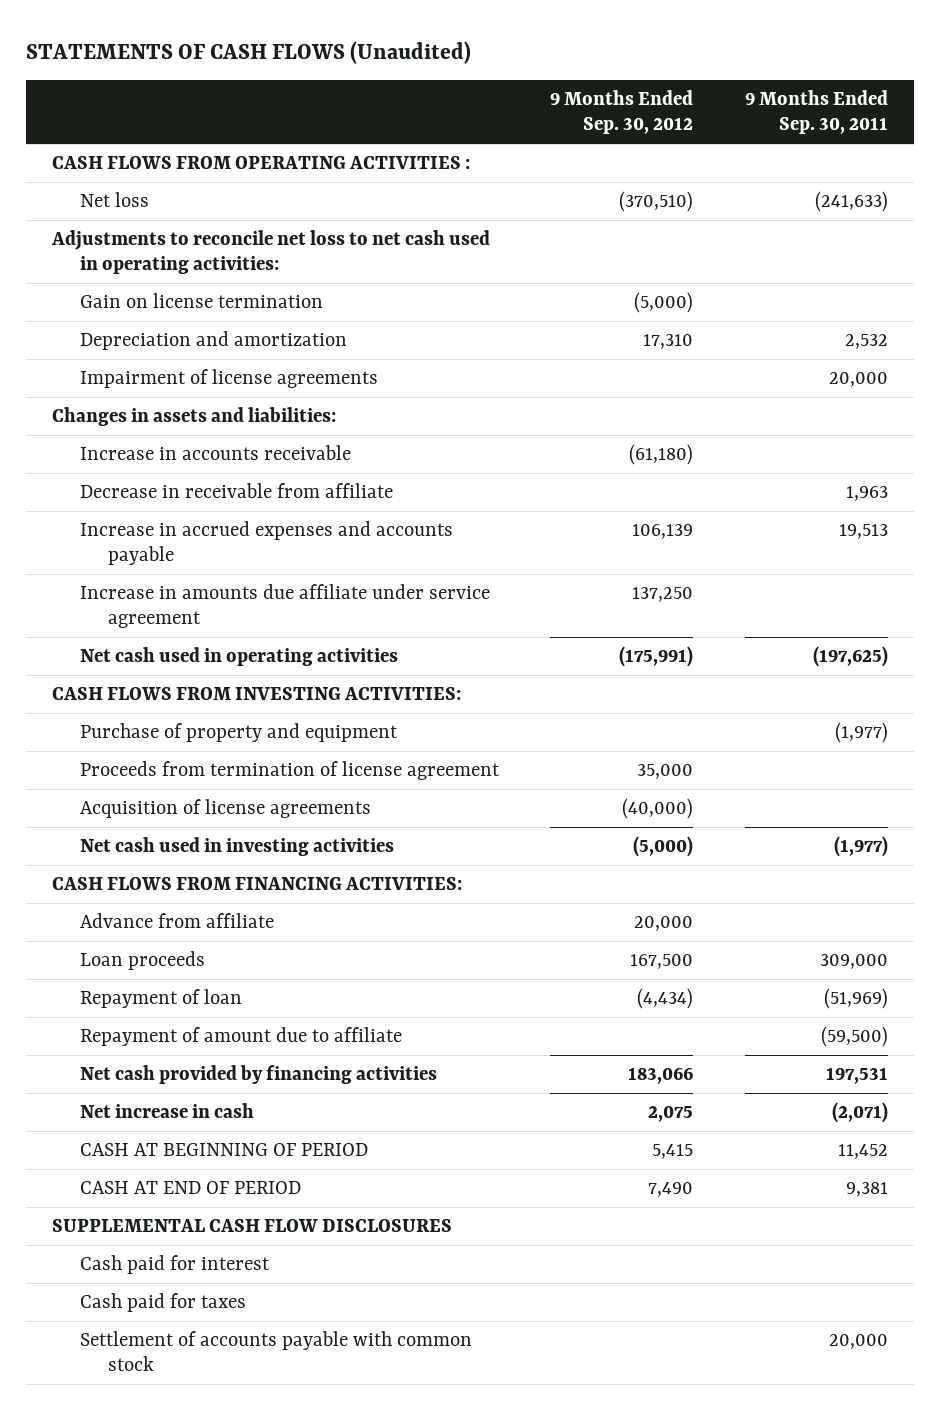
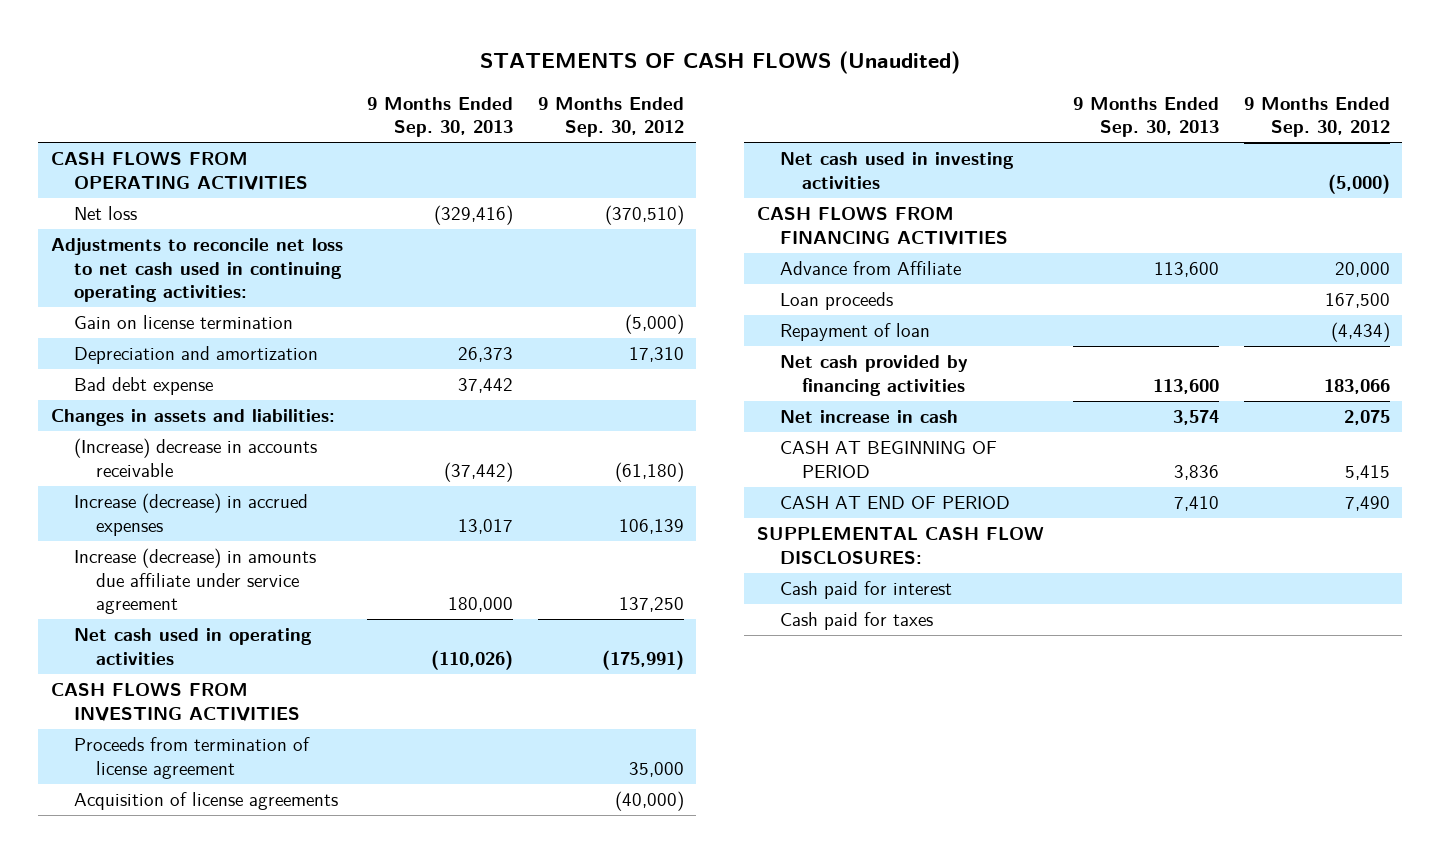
- | 9 Months Ended Sep. 30, 2012 | 9 Months Ended Sep. 30, 2011
+ | 9 Months Ended Sep. 30, 2013 | 9 Months Ended Sep. 30, 2012
- CASH FLOWS FROM OPERATING ACTIVITIES :
+ CASH FLOWS FROM OPERATING ACTIVITIES
- Adjustments to reconcile net loss to net cash used in operating activities:
+ Adjustments to reconcile net loss to net cash used in continuing operating activities:
- Impairment of license agreements | | 20,000
+ Bad debt expense | 37,442 |
- Increase in accounts receivable | (61,180) |
- Decrease in receivable from affiliate | | 1,963
- Increase in accrued expenses and accounts payable | 106,139 | 19,513
- Increase in amounts due affiliate under service agreement | 137,250 |
+ (Increase) decrease in accounts receivable | (37,442) | (61,180)
+ Increase (decrease) in accrued expenses | 13,017 | 106,139
+ Increase (decrease) in amounts due affiliate under service agreement | 180,000 | 137,250
- CASH FLOWS FROM INVESTING ACTIVITIES:
- Purchase of property and equipment | | (1,977)
+ CASH FLOWS FROM INVESTING ACTIVITIES
- CASH FLOWS FROM FINANCING ACTIVITIES:
- Advance from affiliate | 20,000 |
+ CASH FLOWS FROM FINANCING ACTIVITIES
+ Advance from Affiliate | 113,600 | 20,000
- Repayment of amount due to affiliate | | (59,500)
- SUPPLEMENTAL CASH FLOW DISCLOSURES
+ SUPPLEMENTAL CASH FLOW DISCLOSURES:
- Settlement of accounts payable with common stock | | 20,000

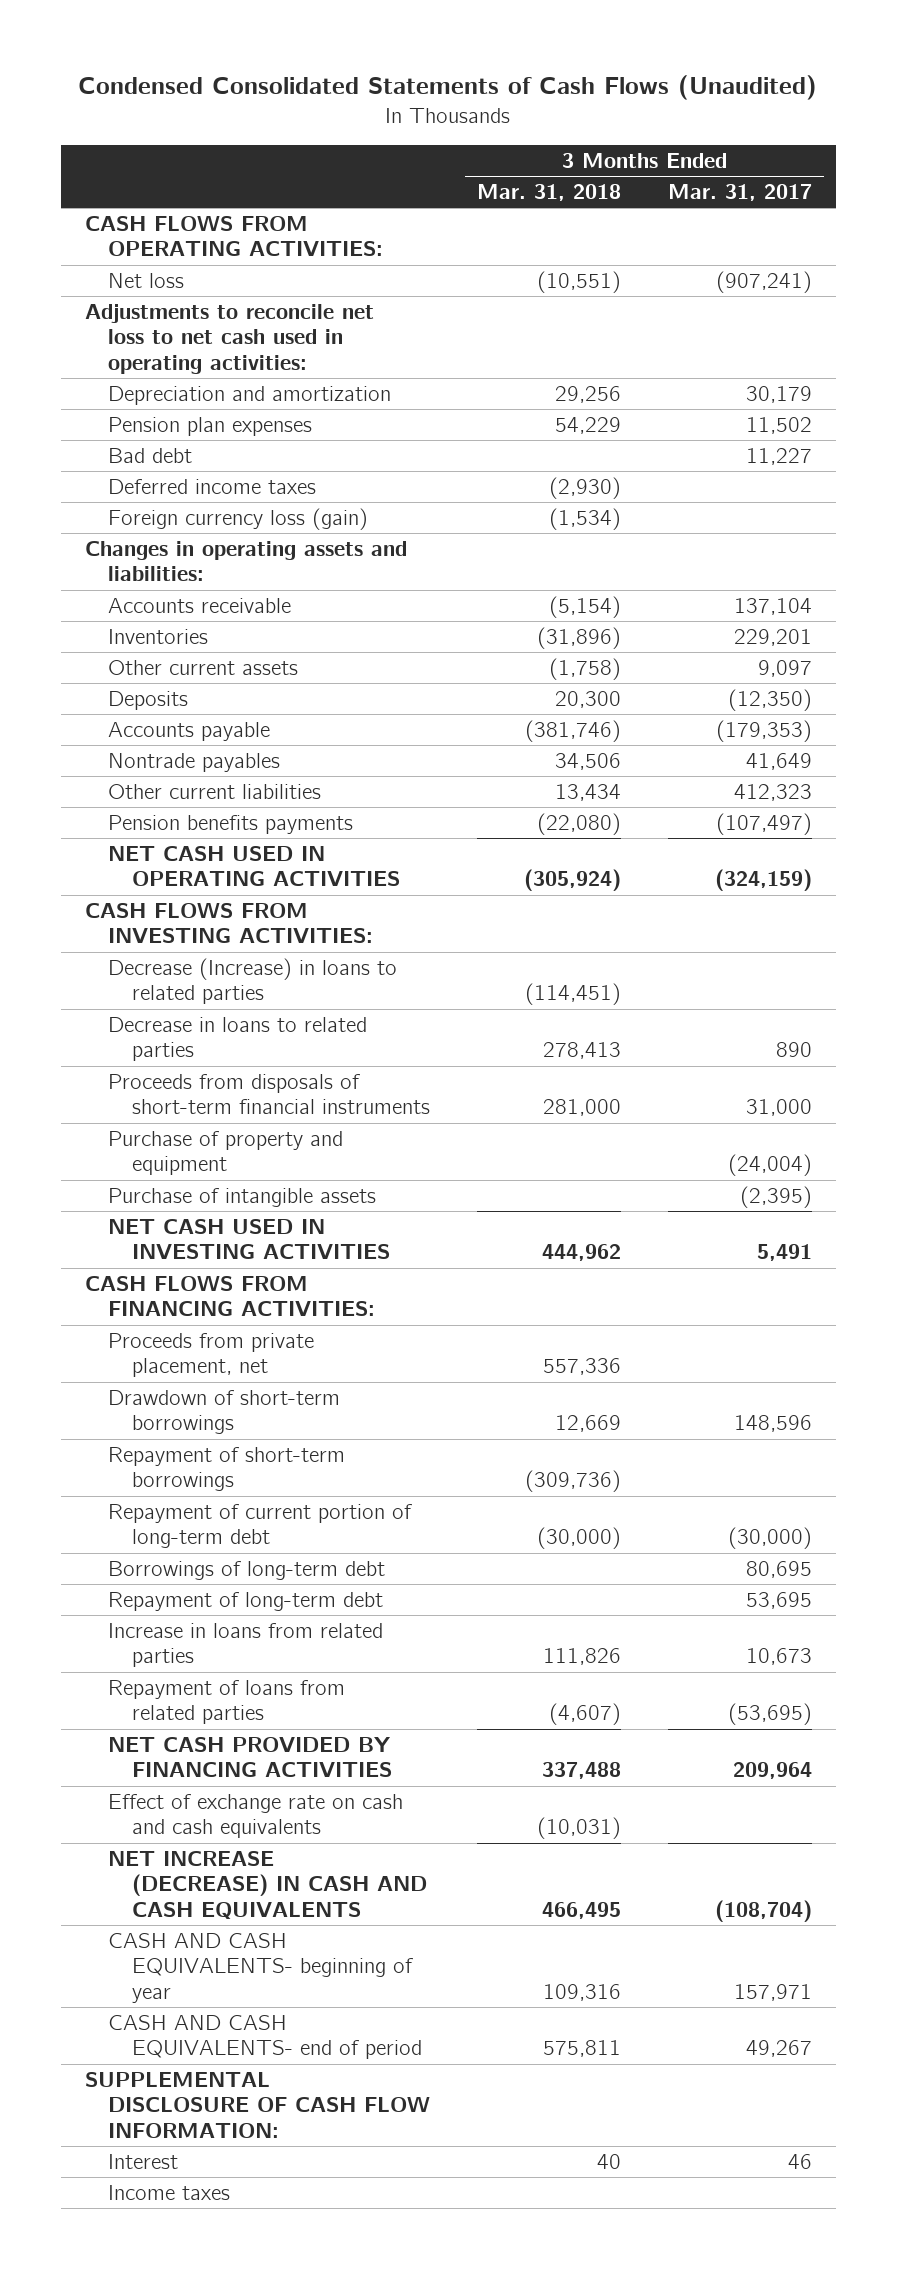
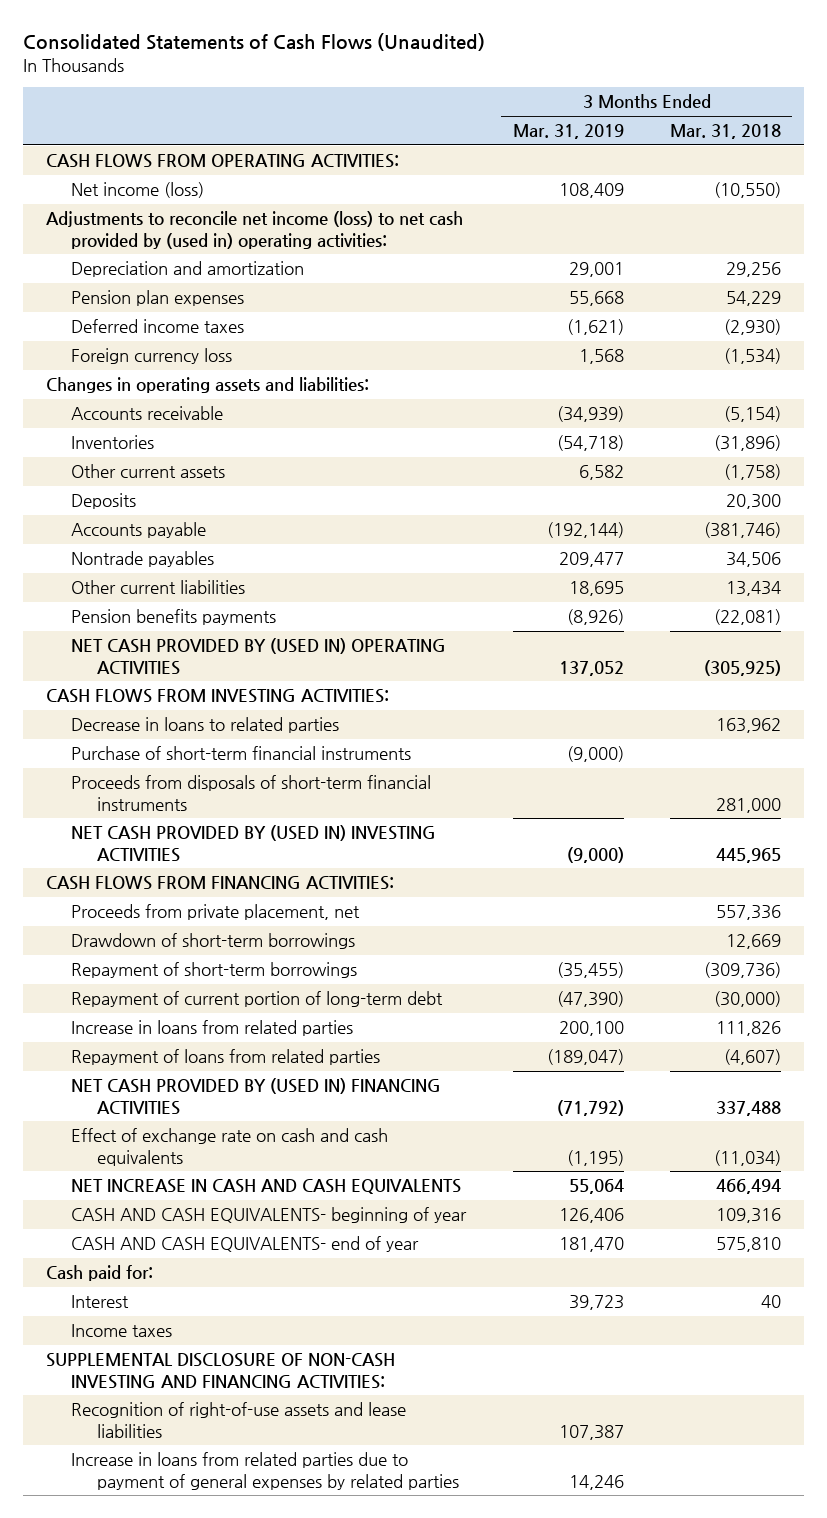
- Condensed Consolidated Statements of Cash Flows (Unaudited)
+ Consolidated Statements of Cash Flows (Unaudited)
- | 3 Months Ended Mar. 31, 2018 | 3 Months Ended Mar. 31, 2017
+ | 3 Months Ended Mar. 31, 2019 | 3 Months Ended Mar. 31, 2018
- Net loss | (10,551) | (907,241)
- Adjustments to reconcile net loss to net cash used in operating activities:
+ Net income (loss) | 108,409 | (10,550)
+ Adjustments to reconcile net income (loss) to net cash provided by (used in) operating activities:
- Bad debt | | 11,227
- Foreign currency loss (gain) | (1,534) |
+ Foreign currency loss | 1,568 | (1,534)
- Pension benefits payments | (22,080) | (107,497)
- NET CASH USED IN OPERATING ACTIVITIES | (305,924) | (324,159)
+ Pension benefits payments | (8,926) | (22,081)
+ NET CASH PROVIDED BY (USED IN) OPERATING ACTIVITIES | 137,052 | (305,925)
- Decrease (Increase) in loans to related parties | (114,451) |
- Decrease in loans to related parties | 278,413 | 890
+ Decrease in loans to related parties | | 163,962
+ Purchase of short-term financial instruments | (9,000) |
- Purchase of property and equipment | | (24,004)
- Purchase of intangible assets | | (2,395)
- NET CASH USED IN INVESTING ACTIVITIES | 444,962 | 5,491
+ NET CASH PROVIDED BY (USED IN) INVESTING ACTIVITIES | (9,000) | 445,965
- Borrowings of long-term debt | | 80,695
- Repayment of long-term debt | | 53,695
- NET CASH PROVIDED BY FINANCING ACTIVITIES | 337,488 | 209,964
- Effect of exchange rate on cash and cash equivalents | (10,031) |
- NET INCREASE (DECREASE) IN CASH AND CASH EQUIVALENTS | 466,495 | (108,704)
+ NET CASH PROVIDED BY (USED IN) FINANCING ACTIVITIES | (71,792) | 337,488
+ Effect of exchange rate on cash and cash equivalents | (1,195) | (11,034)
+ NET INCREASE IN CASH AND CASH EQUIVALENTS | 55,064 | 466,494
- CASH AND CASH EQUIVALENTS- end of period | 575,811 | 49,267
- SUPPLEMENTAL DISCLOSURE OF CASH FLOW INFORMATION:
+ CASH AND CASH EQUIVALENTS- end of year | 181,470 | 575,810
+ Cash paid for:
+ SUPPLEMENTAL DISCLOSURE OF NON-CASH INVESTING AND FINANCING ACTIVITIES:
+ Recognition of right-of-use assets and lease liabilities | 107,387 |
+ Increase in loans from related parties due to payment of general expenses by related parties | 14,246 |

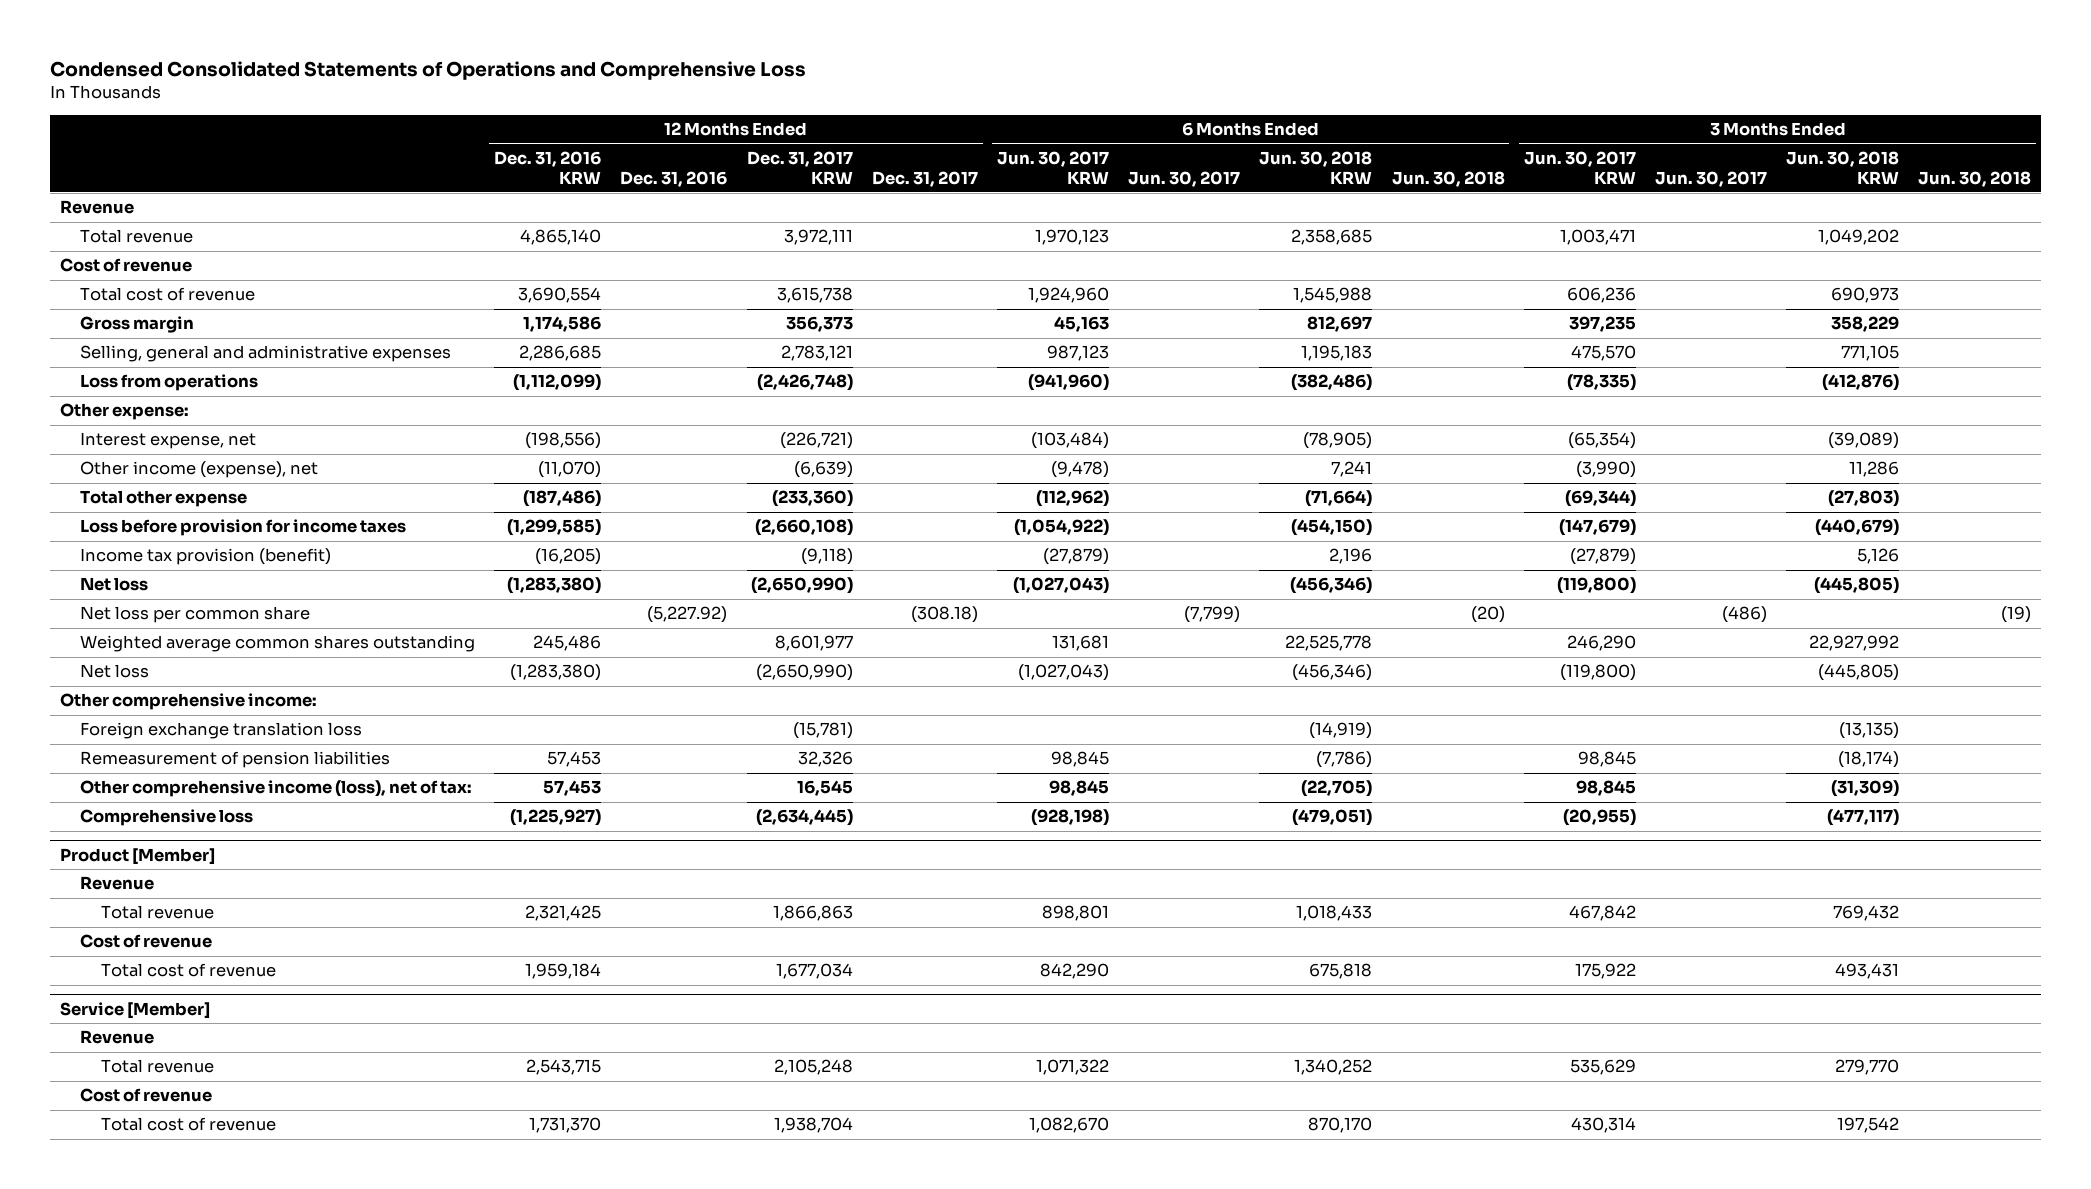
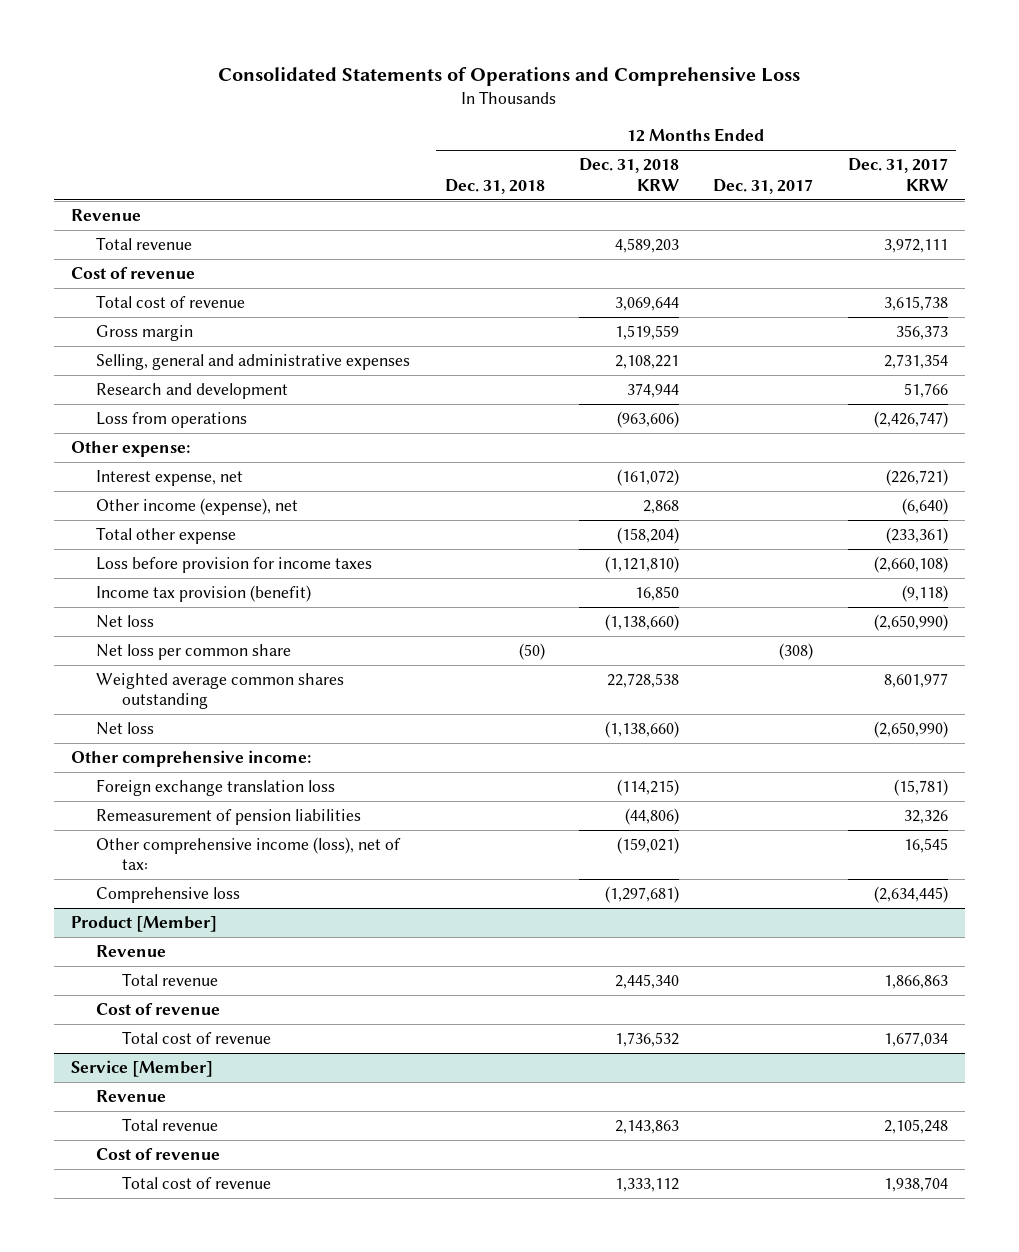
- Condensed Consolidated Statements of Operations and Comprehensive Loss
+ Consolidated Statements of Operations and Comprehensive Loss
- | 12 Months Ended Dec. 31, 2016 KRW | 12 Months Ended Dec. 31, 2016 | 12 Months Ended Dec. 31, 2017 KRW | 12 Months Ended Dec. 31, 2017 | 6 Months Ended Jun. 30, 2017 KRW | 6 Months Ended Jun. 30, 2017 | 6 Months Ended Jun. 30, 2018 KRW | 6 Months Ended Jun. 30, 2018 | 3 Months Ended Jun. 30, 2017 KRW | 3 Months Ended Jun. 30, 2017 | 3 Months Ended Jun. 30, 2018 KRW | 3 Months Ended Jun. 30, 2018
+ | 12 Months Ended Dec. 31, 2018 | 12 Months Ended Dec. 31, 2018 KRW | 12 Months Ended Dec. 31, 2017 | 12 Months Ended Dec. 31, 2017 KRW
- Selling, general and administrative expenses | 2,286,685 | | 2,783,121 | | 987,123 | | 1,195,183 | | 475,570 | | 771,105 |
- Loss from operations | (1,112,099) | | (2,426,748) | | (941,960) | | (382,486) | | (78,335) | | (412,876) |
+ Selling, general and administrative expenses | | 2,108,221 | | 2,731,354
+ Research and development | | 374,944 | | 51,766
+ Loss from operations | | (963,606) | | (2,426,747)
- Other income (expense), net | (11,070) | | (6,639) | | (9,478) | | 7,241 | | (3,990) | | 11,286 |
- Total other expense | (187,486) | | (233,360) | | (112,962) | | (71,664) | | (69,344) | | (27,803) |
+ Other income (expense), net | | 2,868 | | (6,640)
+ Total other expense | | (158,204) | | (233,361)
- Net loss per common share | | (5,227.92) | | (308.18) | | (7,799) | | (20) | | (486) | | (19)
+ Net loss per common share | (50) | | (308) |

